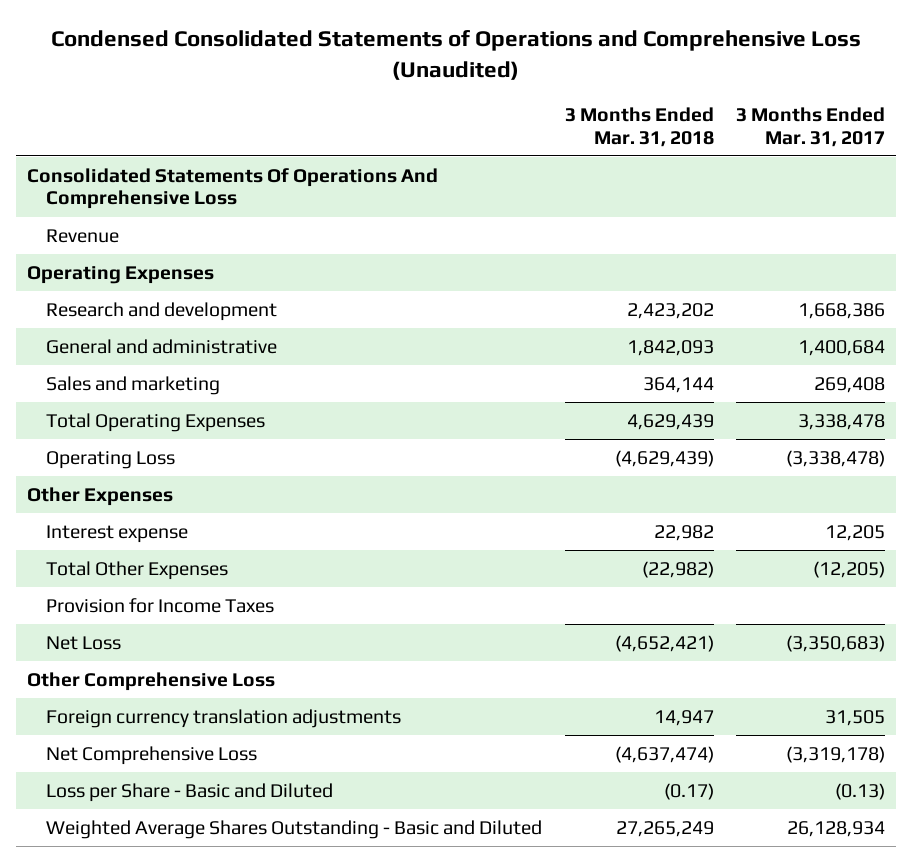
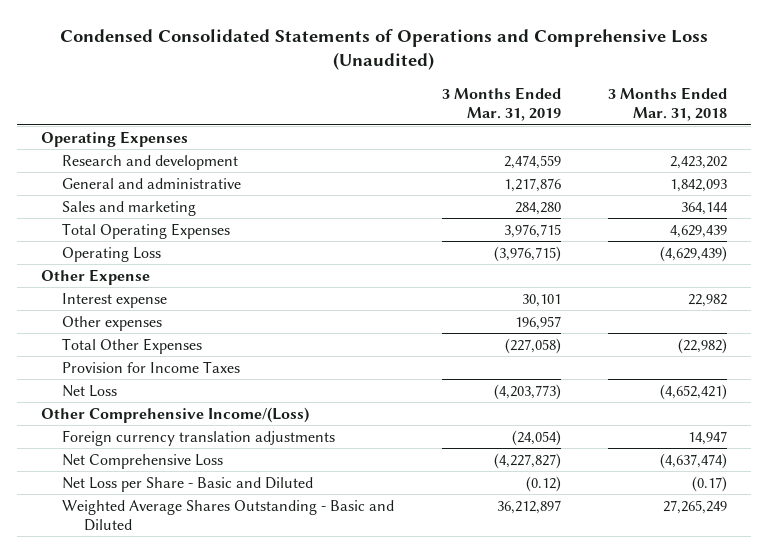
- | 3 Months Ended Mar. 31, 2018 | 3 Months Ended Mar. 31, 2017
+ | 3 Months Ended Mar. 31, 2019 | 3 Months Ended Mar. 31, 2018
- Consolidated Statements Of Operations And Comprehensive Loss
- Revenue
- Other Expenses
+ Other Expense
+ Other expenses | 196,957 |
- Other Comprehensive Loss
+ Other Comprehensive Income/(Loss)
- Loss per Share - Basic and Diluted | (0.17) | (0.13)
+ Net Loss per Share - Basic and Diluted | (0.12) | (0.17)

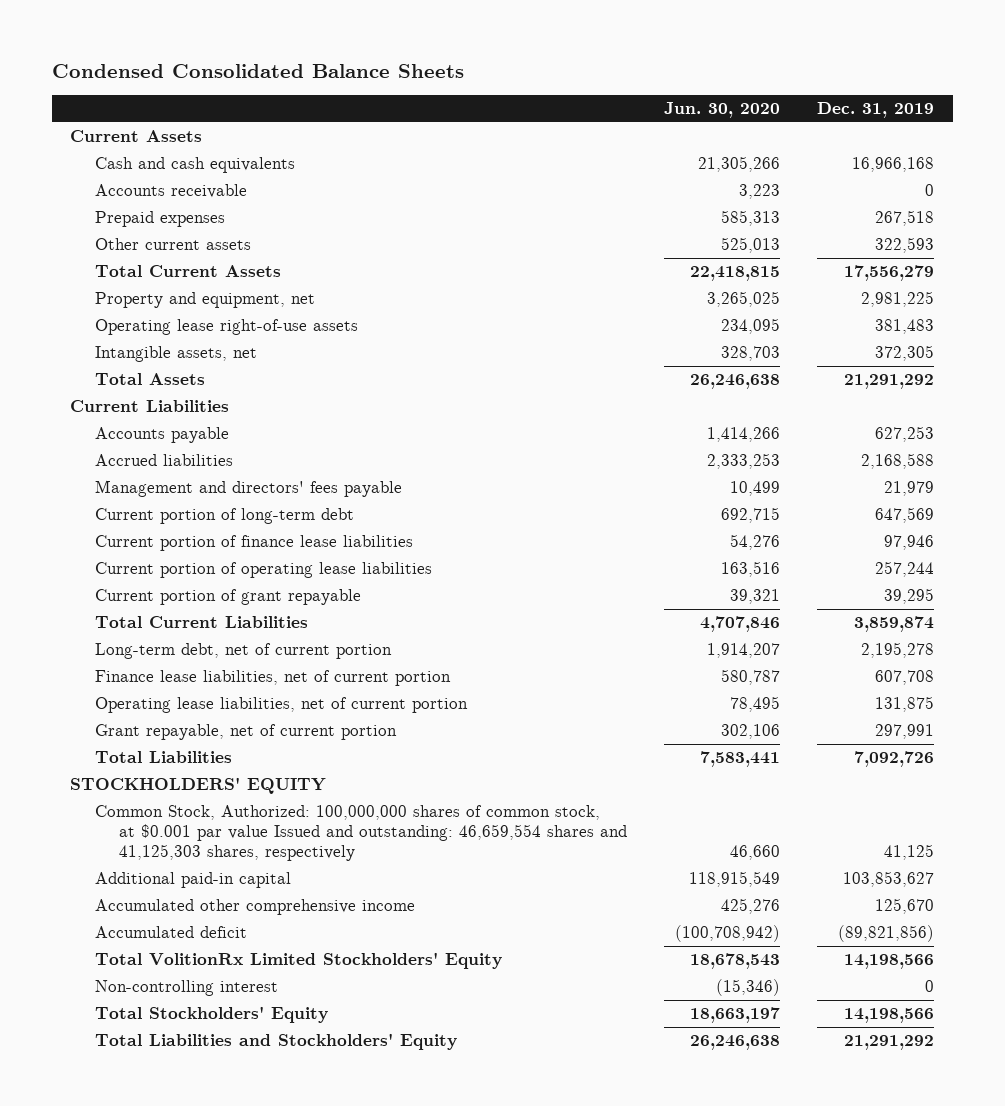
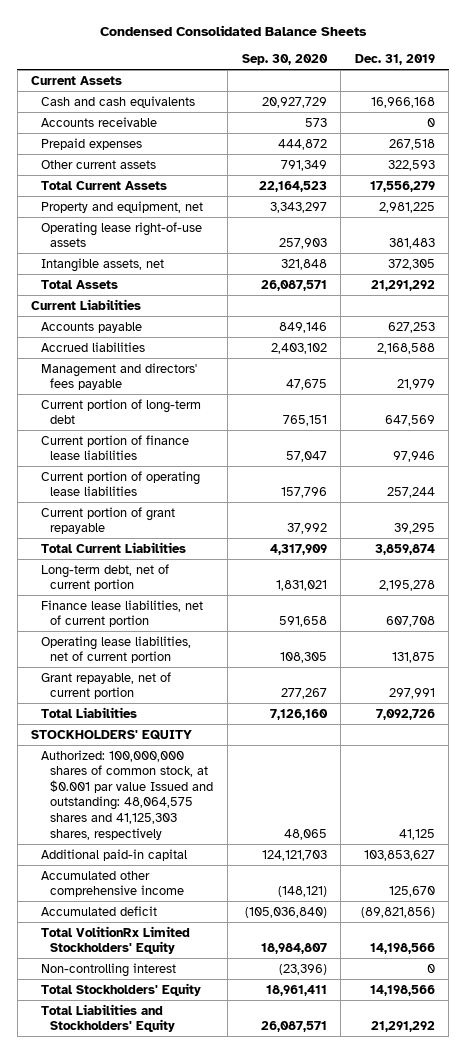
- | Jun. 30, 2020 | Dec. 31, 2019
+ | Sep. 30, 2020 | Dec. 31, 2019
- Common Stock, Authorized: 100,000,000 shares of common stock, at $0.001 par value Issued and outstanding: 46,659,554 shares and 41,125,303 shares, respectively | 46,660 | 41,125
+ Authorized: 100,000,000 shares of common stock, at $0.001 par value Issued and outstanding: 48,064,575 shares and 41,125,303 shares, respectively | 48,065 | 41,125

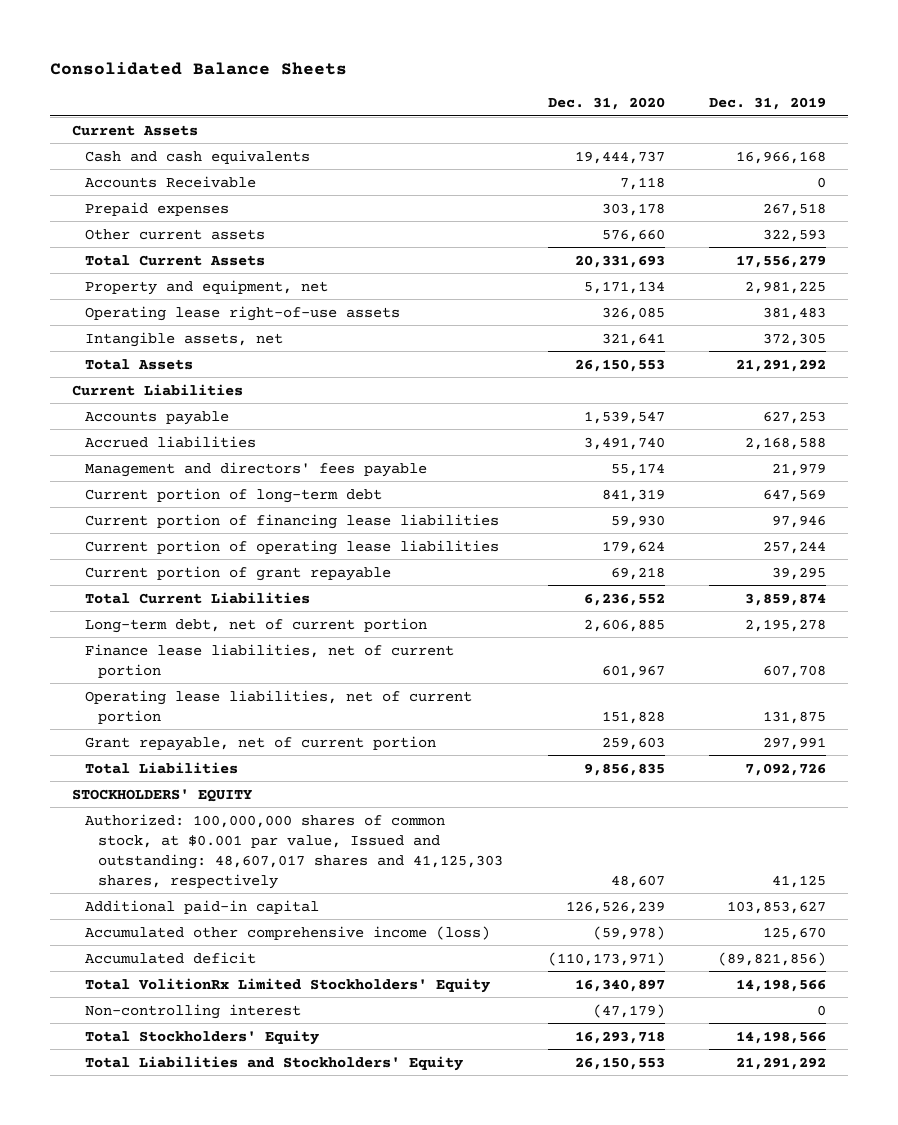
- Condensed Consolidated Balance Sheets
+ Consolidated Balance Sheets
- | Sep. 30, 2020 | Dec. 31, 2019
+ | Dec. 31, 2020 | Dec. 31, 2019
- Accounts receivable | 573 | 0
+ Accounts Receivable | 7,118 | 0
- Current portion of finance lease liabilities | 57,047 | 97,946
+ Current portion of financing lease liabilities | 59,930 | 97,946
- Authorized: 100,000,000 shares of common stock, at $0.001 par value Issued and outstanding: 48,064,575 shares and 41,125,303 shares, respectively | 48,065 | 41,125
+ Authorized: 100,000,000 shares of common stock, at $0.001 par value, Issued and outstanding: 48,607,017 shares and 41,125,303 shares, respectively | 48,607 | 41,125
- Accumulated other comprehensive income | (148,121) | 125,670
+ Accumulated other comprehensive income (loss) | (59,978) | 125,670

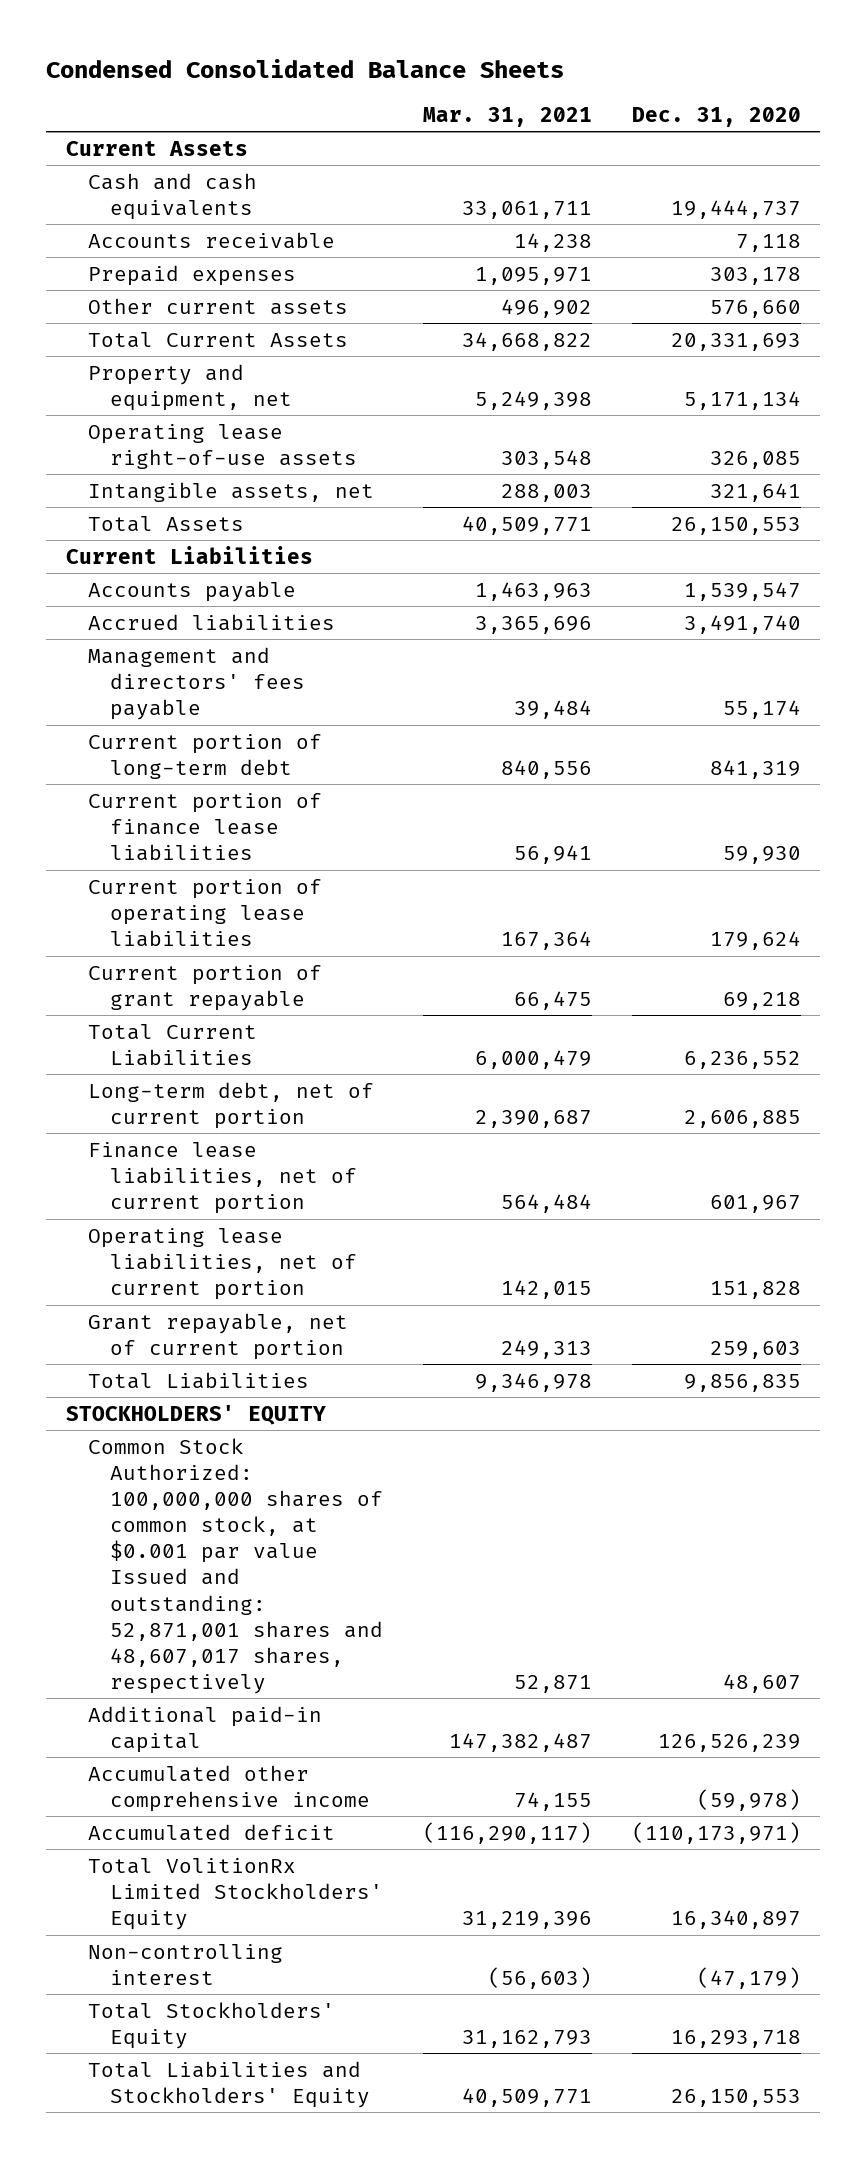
- Consolidated Balance Sheets
+ Condensed Consolidated Balance Sheets
- | Dec. 31, 2020 | Dec. 31, 2019
+ | Mar. 31, 2021 | Dec. 31, 2020
- Accounts Receivable | 7,118 | 0
+ Accounts receivable | 14,238 | 7,118
- Current portion of financing lease liabilities | 59,930 | 97,946
+ Current portion of finance lease liabilities | 56,941 | 59,930
- Authorized: 100,000,000 shares of common stock, at $0.001 par value, Issued and outstanding: 48,607,017 shares and 41,125,303 shares, respectively | 48,607 | 41,125
+ Common Stock Authorized: 100,000,000 shares of common stock, at $0.001 par value Issued and outstanding: 52,871,001 shares and 48,607,017 shares, respectively | 52,871 | 48,607
- Accumulated other comprehensive income (loss) | (59,978) | 125,670
+ Accumulated other comprehensive income | 74,155 | (59,978)

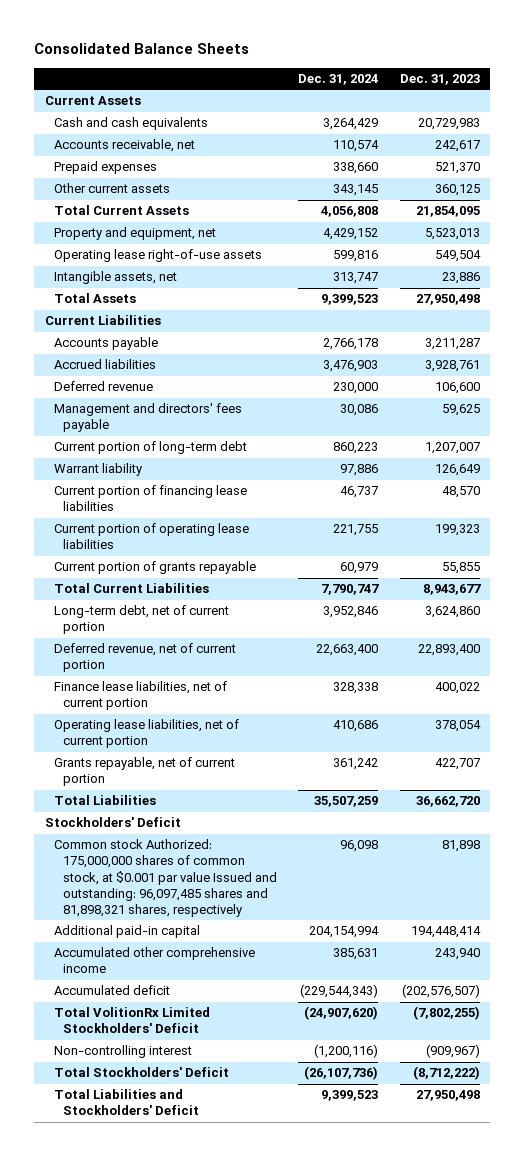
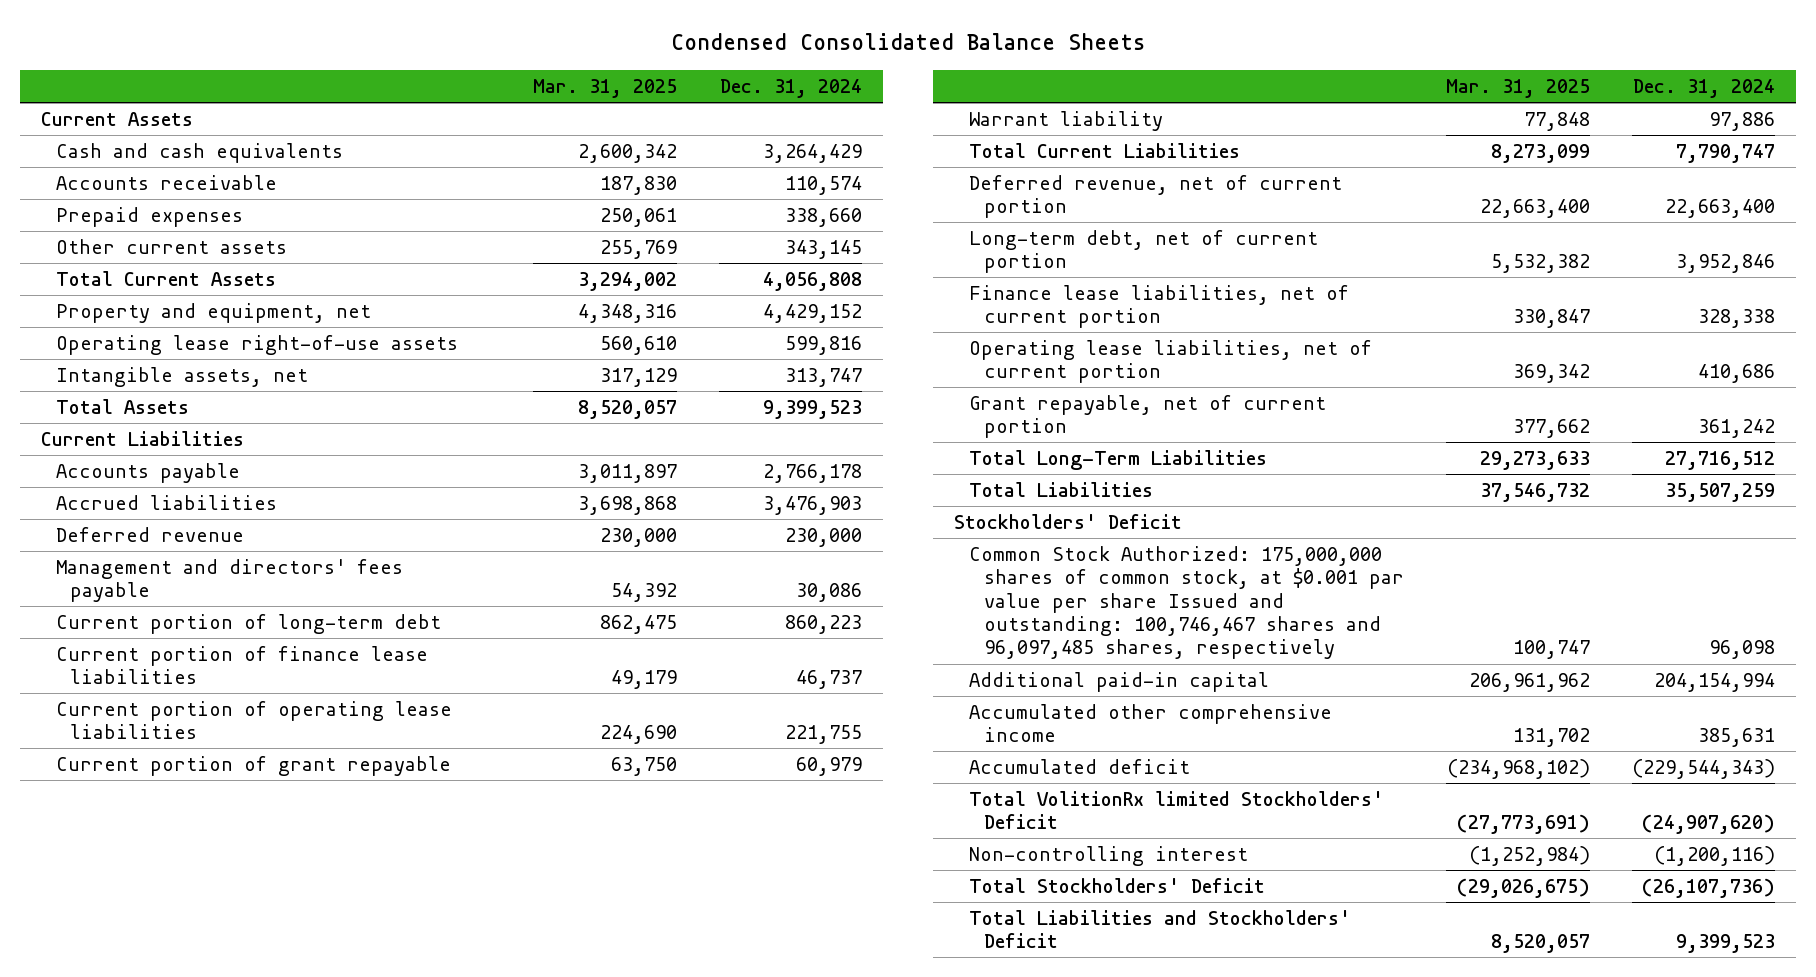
- Consolidated Balance Sheets
+ Condensed Consolidated Balance Sheets
- | Dec. 31, 2024 | Dec. 31, 2023
+ | Mar. 31, 2025 | Dec. 31, 2024
- Accounts receivable, net | 110,574 | 242,617
+ Accounts receivable | 187,830 | 110,574
- Current portion of financing lease liabilities | 46,737 | 48,570
+ Current portion of finance lease liabilities | 49,179 | 46,737
- Current portion of grants repayable | 60,979 | 55,855
+ Current portion of grant repayable | 63,750 | 60,979
moved down: Warrant liability | 77,848 | 97,886
moved down: Long-term debt, net of current portion | 5,532,382 | 3,952,846
- Grants repayable, net of current portion | 361,242 | 422,707
+ Grant repayable, net of current portion | 377,662 | 361,242
+ Total Long-Term Liabilities | 29,273,633 | 27,716,512
- Common stock Authorized: 175,000,000 shares of common stock, at $0.001 par value Issued and outstanding: 96,097,485 shares and 81,898,321 shares, respectively | 96,098 | 81,898
+ Common Stock Authorized: 175,000,000 shares of common stock, at $0.001 par value per share Issued and outstanding: 100,746,467 shares and 96,097,485 shares, respectively | 100,747 | 96,098
- Total VolitionRx Limited Stockholders' Deficit | (24,907,620) | (7,802,255)
+ Total VolitionRx limited Stockholders' Deficit | (27,773,691) | (24,907,620)

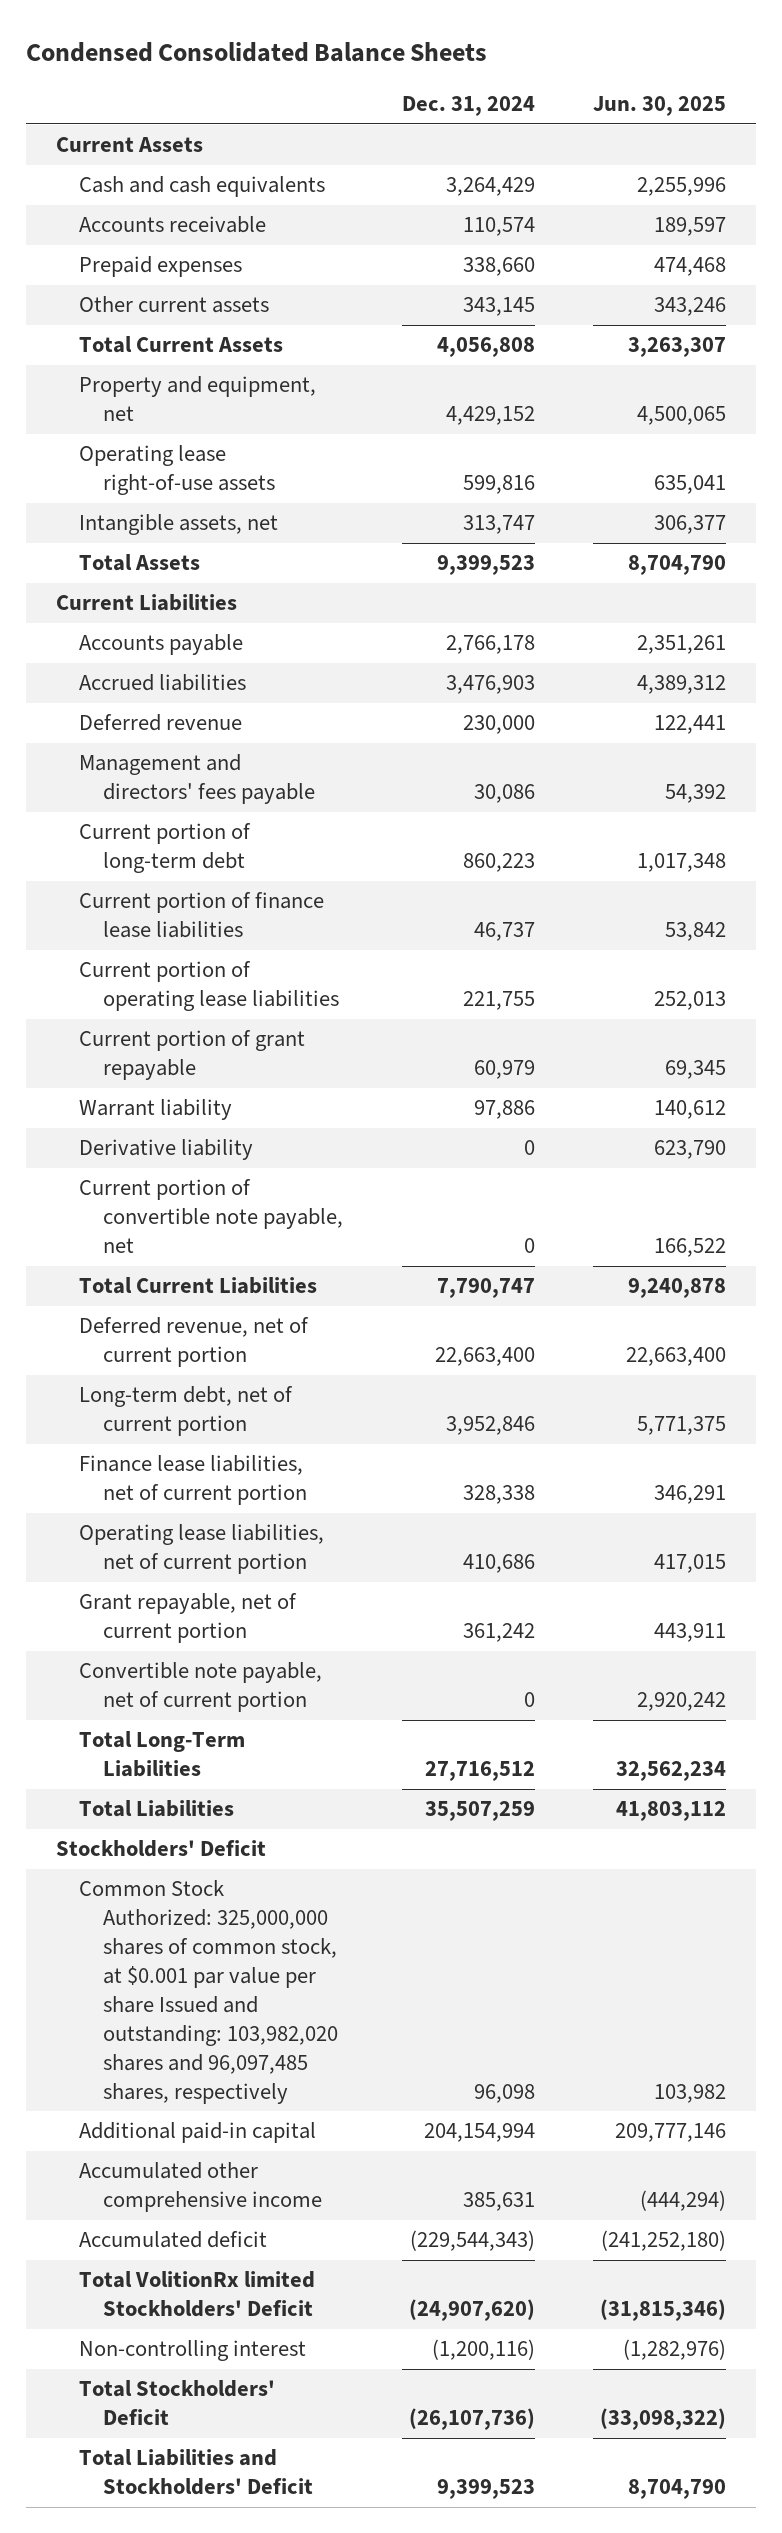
- | Mar. 31, 2025 | Dec. 31, 2024
+ | Dec. 31, 2024 | Jun. 30, 2025
+ Derivative liability | 0 | 623,790
+ Current portion of convertible note payable, net | 0 | 166,522
+ Convertible note payable, net of current portion | 0 | 2,920,242
- Common Stock Authorized: 175,000,000 shares of common stock, at $0.001 par value per share Issued and outstanding: 100,746,467 shares and 96,097,485 shares, respectively | 100,747 | 96,098
+ Common Stock Authorized: 325,000,000 shares of common stock, at $0.001 par value per share Issued and outstanding: 103,982,020 shares and 96,097,485 shares, respectively | 96,098 | 103,982

